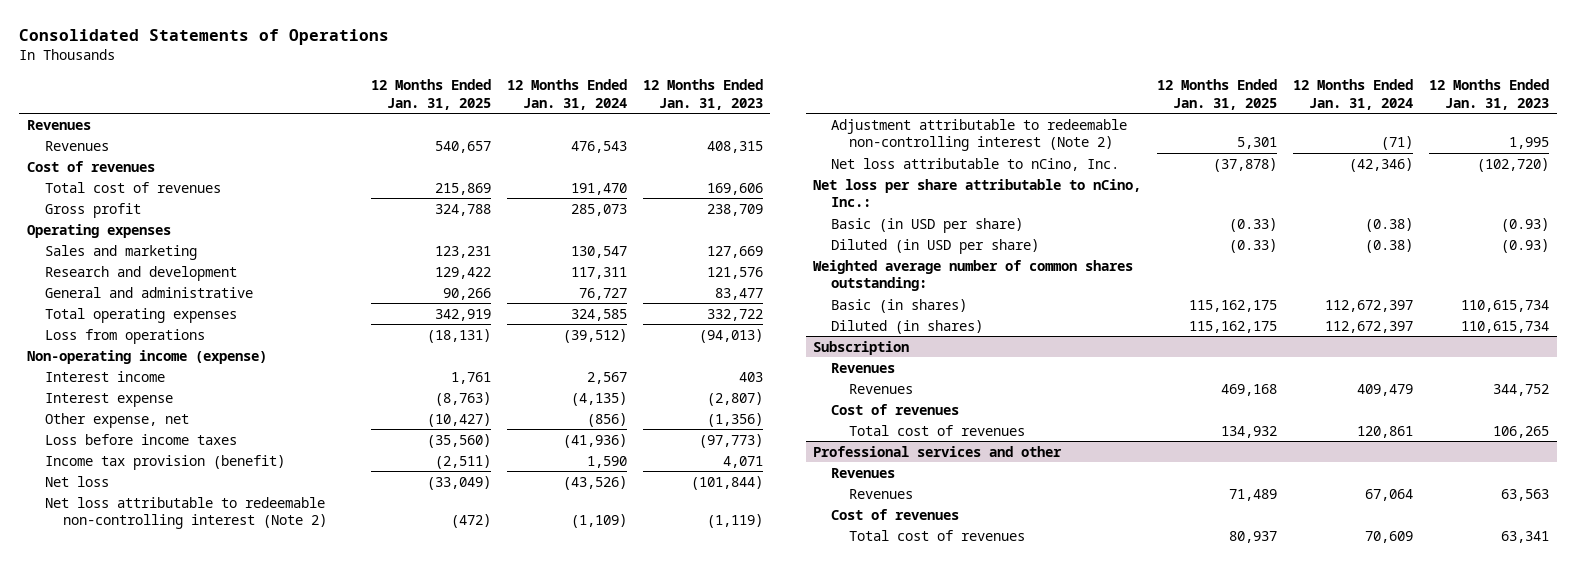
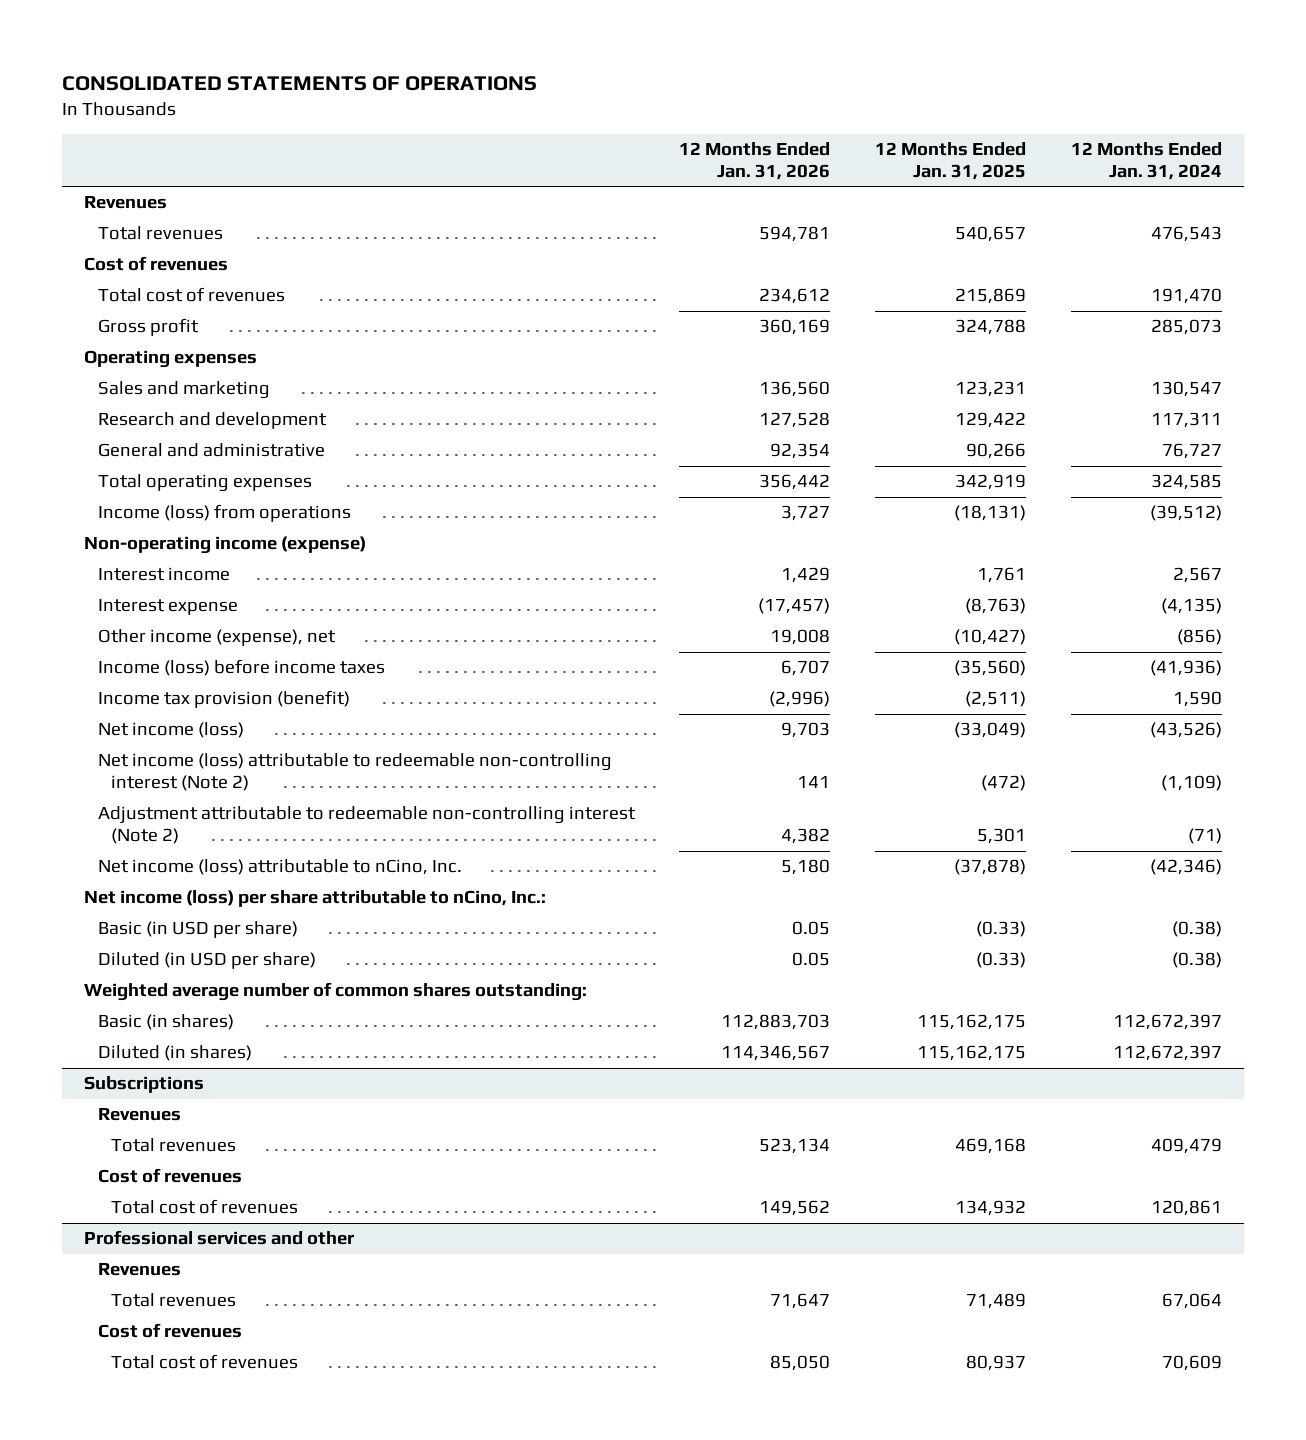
- Consolidated Statements of Operations
+ CONSOLIDATED STATEMENTS OF OPERATIONS
- | 12 Months Ended Jan. 31, 2025 | 12 Months Ended Jan. 31, 2024 | 12 Months Ended Jan. 31, 2023
+ | 12 Months Ended Jan. 31, 2026 | 12 Months Ended Jan. 31, 2025 | 12 Months Ended Jan. 31, 2024
- Revenues | 540,657 | 476,543 | 408,315
+ Total revenues | 594,781 | 540,657 | 476,543
- Loss from operations | (18,131) | (39,512) | (94,013)
+ Income (loss) from operations | 3,727 | (18,131) | (39,512)
- Other expense, net | (10,427) | (856) | (1,356)
- Loss before income taxes | (35,560) | (41,936) | (97,773)
+ Other income (expense), net | 19,008 | (10,427) | (856)
+ Income (loss) before income taxes | 6,707 | (35,560) | (41,936)
- Net loss | (33,049) | (43,526) | (101,844)
- Net loss attributable to redeemable non-controlling interest (Note 2) | (472) | (1,109) | (1,119)
+ Net income (loss) | 9,703 | (33,049) | (43,526)
+ Net income (loss) attributable to redeemable non-controlling interest (Note 2) | 141 | (472) | (1,109)
- Net loss attributable to nCino, Inc. | (37,878) | (42,346) | (102,720)
- Net loss per share attributable to nCino, Inc.:
+ Net income (loss) attributable to nCino, Inc. | 5,180 | (37,878) | (42,346)
+ Net income (loss) per share attributable to nCino, Inc.:
- Subscription
+ Subscriptions
- Revenues | 469,168 | 409,479 | 344,752
+ Total revenues | 523,134 | 469,168 | 409,479
@ Professional services and other
- Revenues | 71,489 | 67,064 | 63,563
+ Total revenues | 71,647 | 71,489 | 67,064

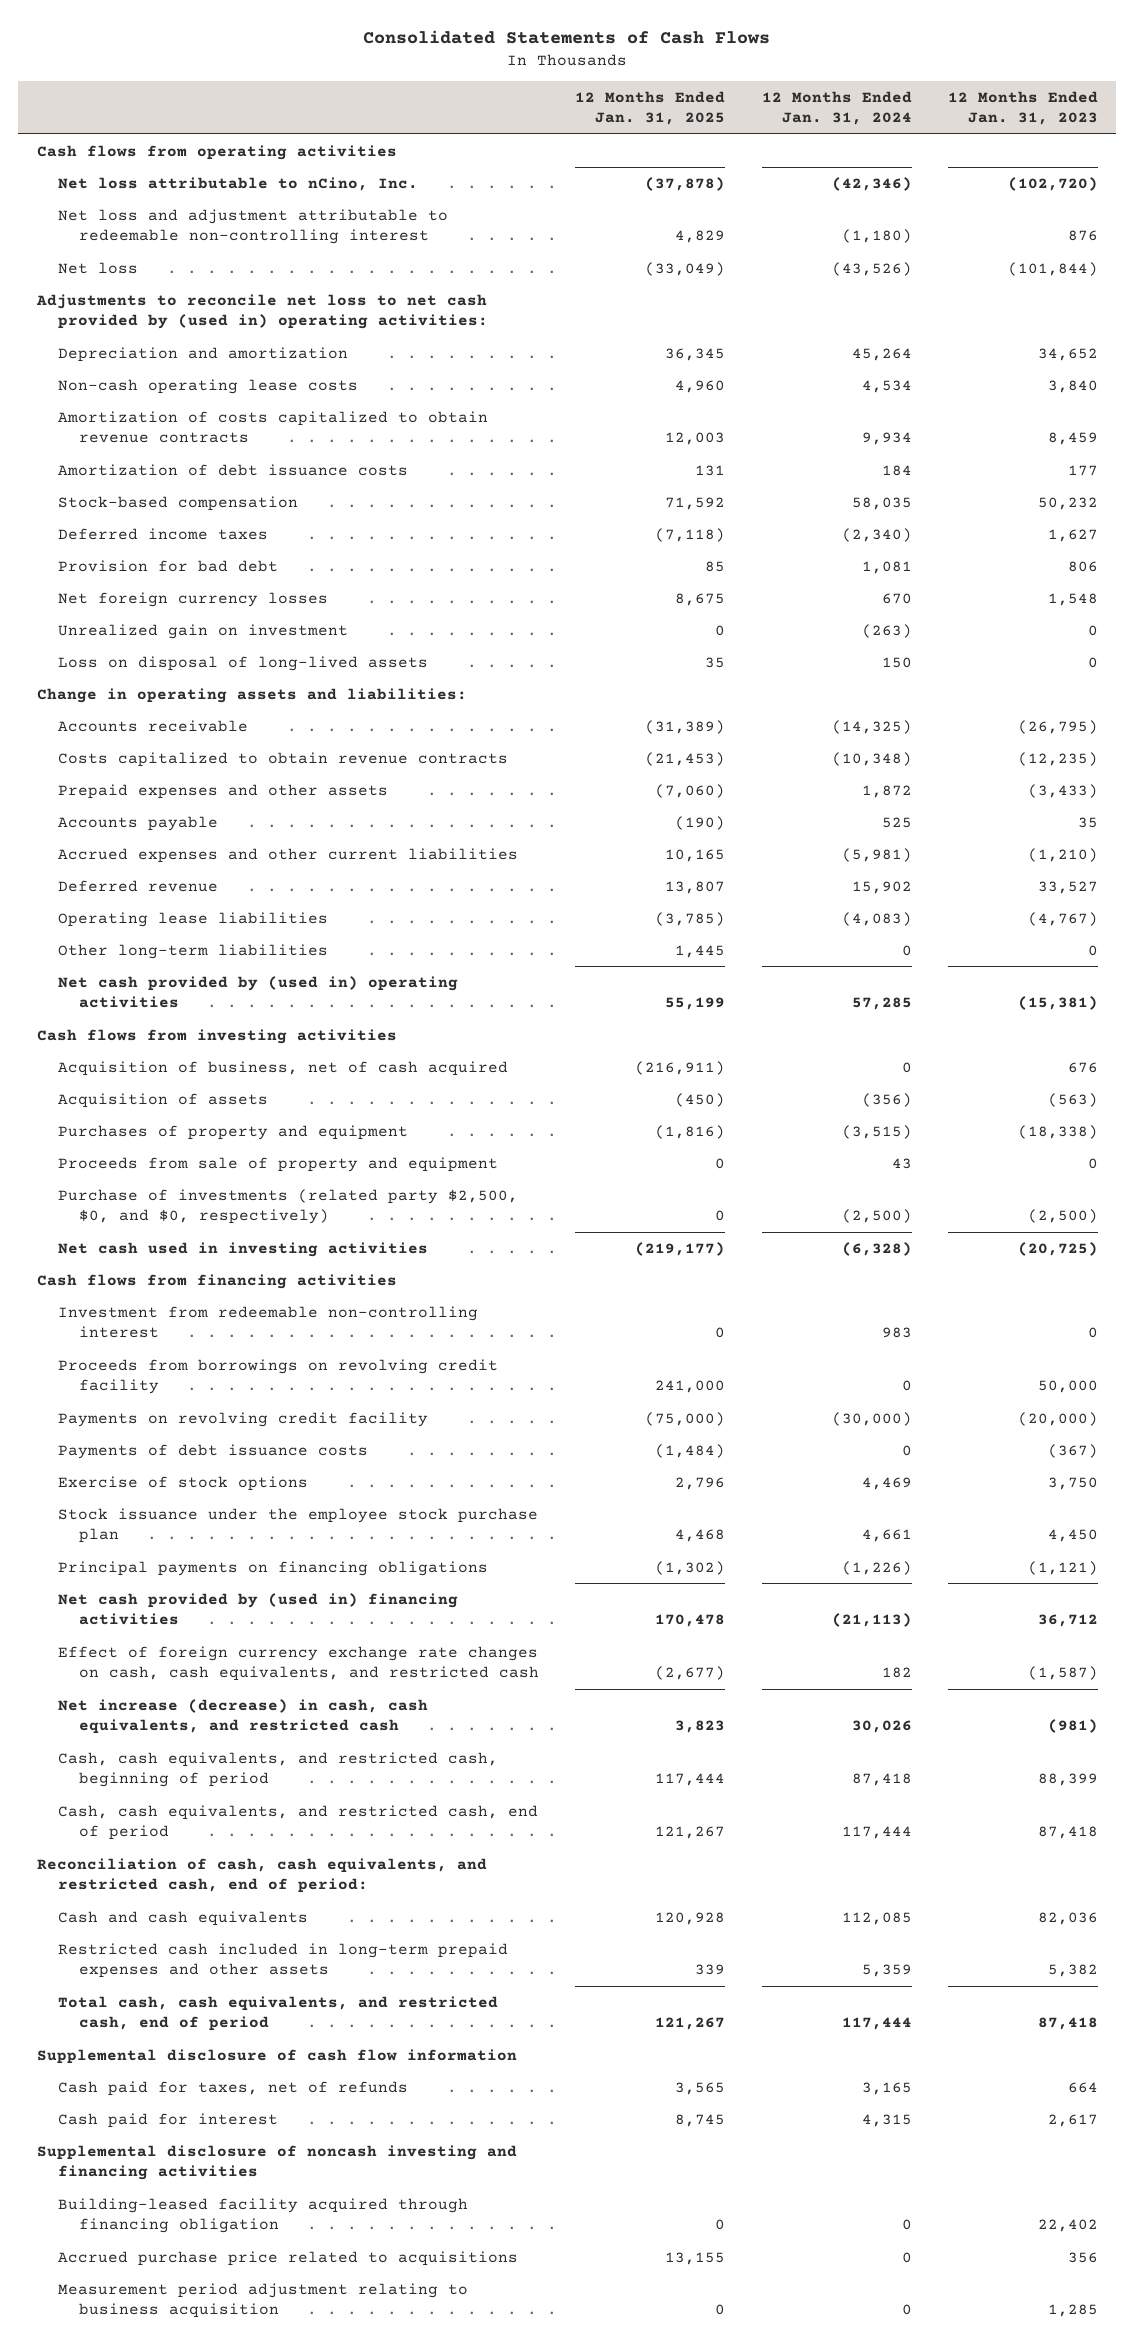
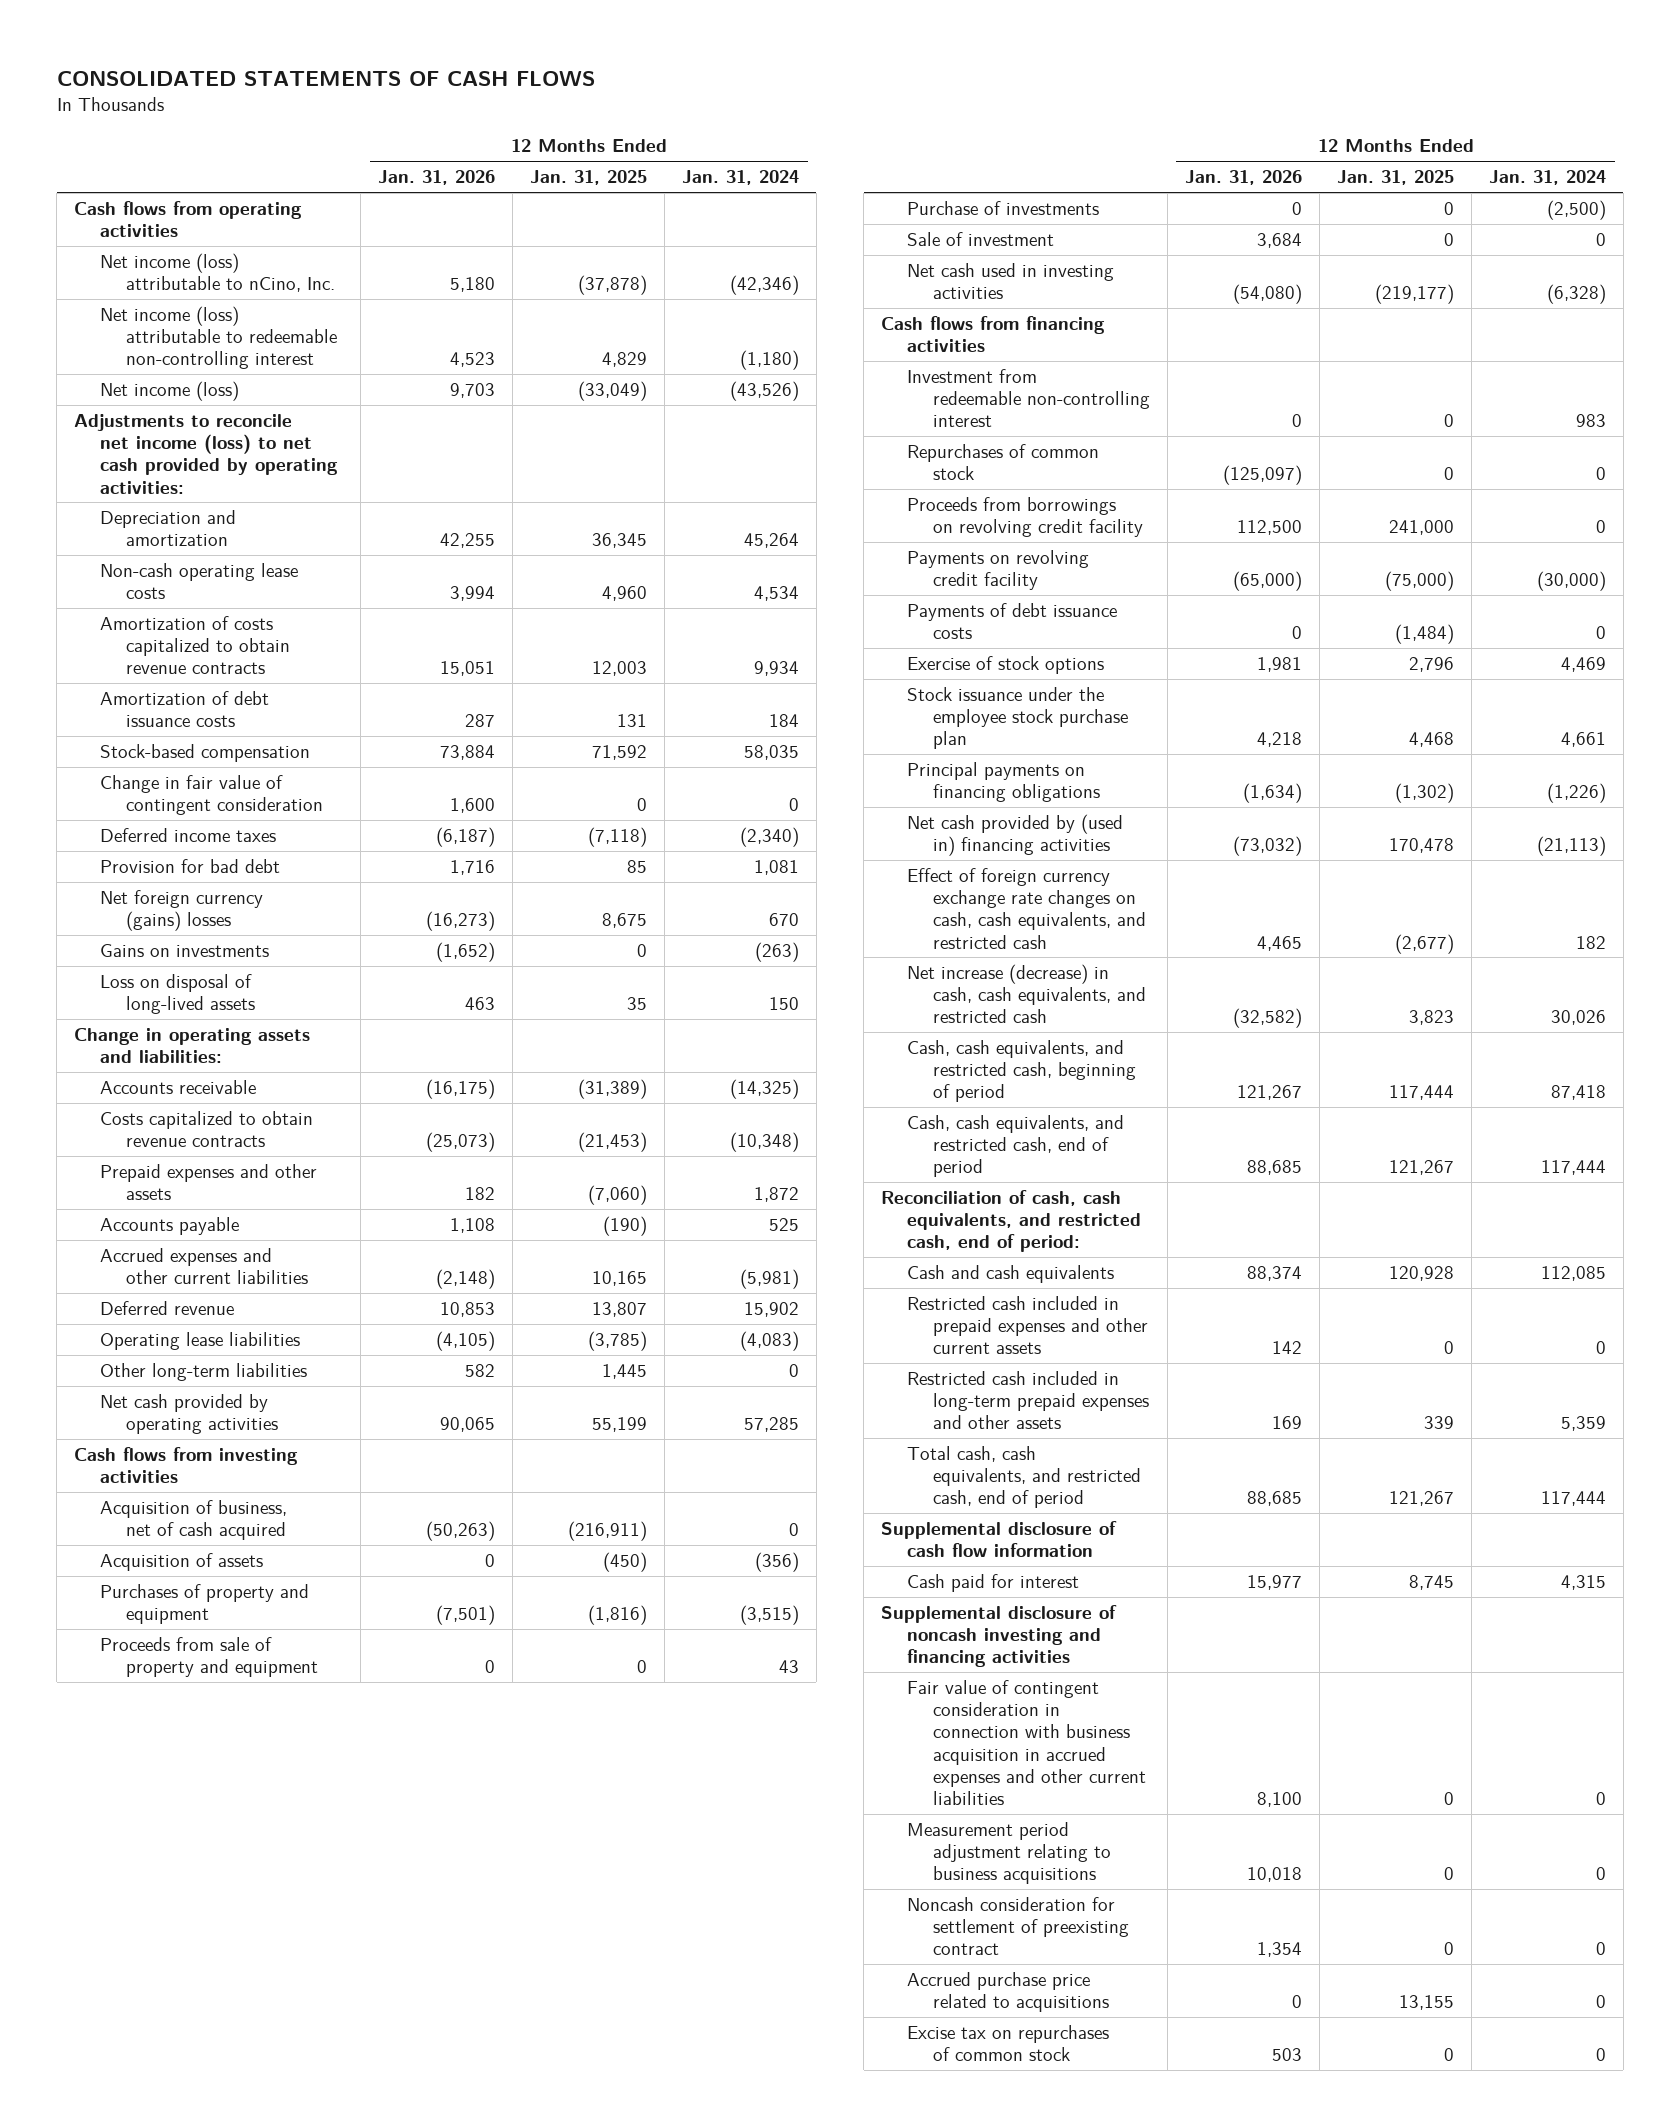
- Consolidated Statements of Cash Flows
+ CONSOLIDATED STATEMENTS OF CASH FLOWS
- | 12 Months Ended Jan. 31, 2025 | 12 Months Ended Jan. 31, 2024 | 12 Months Ended Jan. 31, 2023
+ | 12 Months Ended Jan. 31, 2026 | 12 Months Ended Jan. 31, 2025 | 12 Months Ended Jan. 31, 2024
- Net loss attributable to nCino, Inc. | (37,878) | (42,346) | (102,720)
- Net loss and adjustment attributable to redeemable non-controlling interest | 4,829 | (1,180) | 876
- Net loss | (33,049) | (43,526) | (101,844)
- Adjustments to reconcile net loss to net cash provided by (used in) operating activities:
+ Net income (loss) attributable to nCino, Inc. | 5,180 | (37,878) | (42,346)
+ Net income (loss) attributable to redeemable non-controlling interest | 4,523 | 4,829 | (1,180)
+ Net income (loss) | 9,703 | (33,049) | (43,526)
+ Adjustments to reconcile net income (loss) to net cash provided by operating activities:
+ Change in fair value of contingent consideration | 1,600 | 0 | 0
- Net foreign currency losses | 8,675 | 670 | 1,548
- Unrealized gain on investment | 0 | (263) | 0
+ Net foreign currency (gains) losses | (16,273) | 8,675 | 670
+ Gains on investments | (1,652) | 0 | (263)
- Net cash provided by (used in) operating activities | 55,199 | 57,285 | (15,381)
+ Net cash provided by operating activities | 90,065 | 55,199 | 57,285
- Purchase of investments (related party $2,500, $0, and $0, respectively) | 0 | (2,500) | (2,500)
+ Purchase of investments | 0 | 0 | (2,500)
+ Sale of investment | 3,684 | 0 | 0
+ Repurchases of common stock | (125,097) | 0 | 0
+ Restricted cash included in prepaid expenses and other current assets | 142 | 0 | 0
- Cash paid for taxes, net of refunds | 3,565 | 3,165 | 664
- Building-leased facility acquired through financing obligation | 0 | 0 | 22,402
+ Fair value of contingent consideration in connection with business acquisition in accrued expenses and other current liabilities | 8,100 | 0 | 0
+ Measurement period adjustment relating to business acquisitions | 10,018 | 0 | 0
+ Noncash consideration for settlement of preexisting contract | 1,354 | 0 | 0
- Measurement period adjustment relating to business acquisition | 0 | 0 | 1,285
+ Excise tax on repurchases of common stock | 503 | 0 | 0

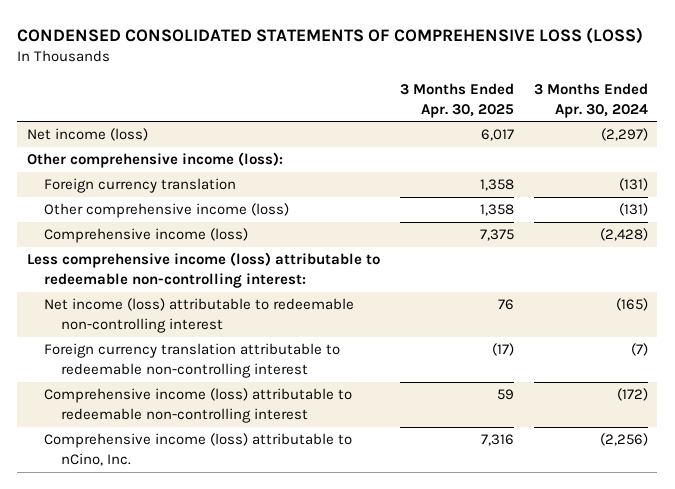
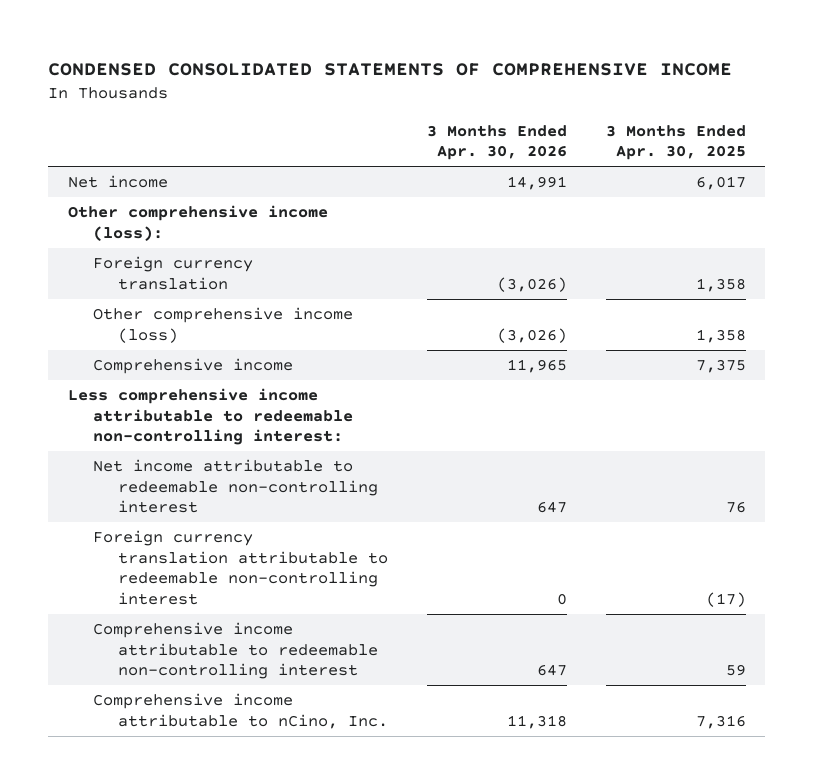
- CONDENSED CONSOLIDATED STATEMENTS OF COMPREHENSIVE LOSS (LOSS)
+ CONDENSED CONSOLIDATED STATEMENTS OF COMPREHENSIVE INCOME
- | 3 Months Ended Apr. 30, 2025 | 3 Months Ended Apr. 30, 2024
+ | 3 Months Ended Apr. 30, 2026 | 3 Months Ended Apr. 30, 2025
- Net income (loss) | 6,017 | (2,297)
+ Net income | 14,991 | 6,017
- Comprehensive income (loss) | 7,375 | (2,428)
- Less comprehensive income (loss) attributable to redeemable non-controlling interest:
- Net income (loss) attributable to redeemable non-controlling interest | 76 | (165)
+ Comprehensive income | 11,965 | 7,375
+ Less comprehensive income attributable to redeemable non-controlling interest:
+ Net income attributable to redeemable non-controlling interest | 647 | 76
- Comprehensive income (loss) attributable to redeemable non-controlling interest | 59 | (172)
- Comprehensive income (loss) attributable to nCino, Inc. | 7,316 | (2,256)
+ Comprehensive income attributable to redeemable non-controlling interest | 647 | 59
+ Comprehensive income attributable to nCino, Inc. | 11,318 | 7,316

